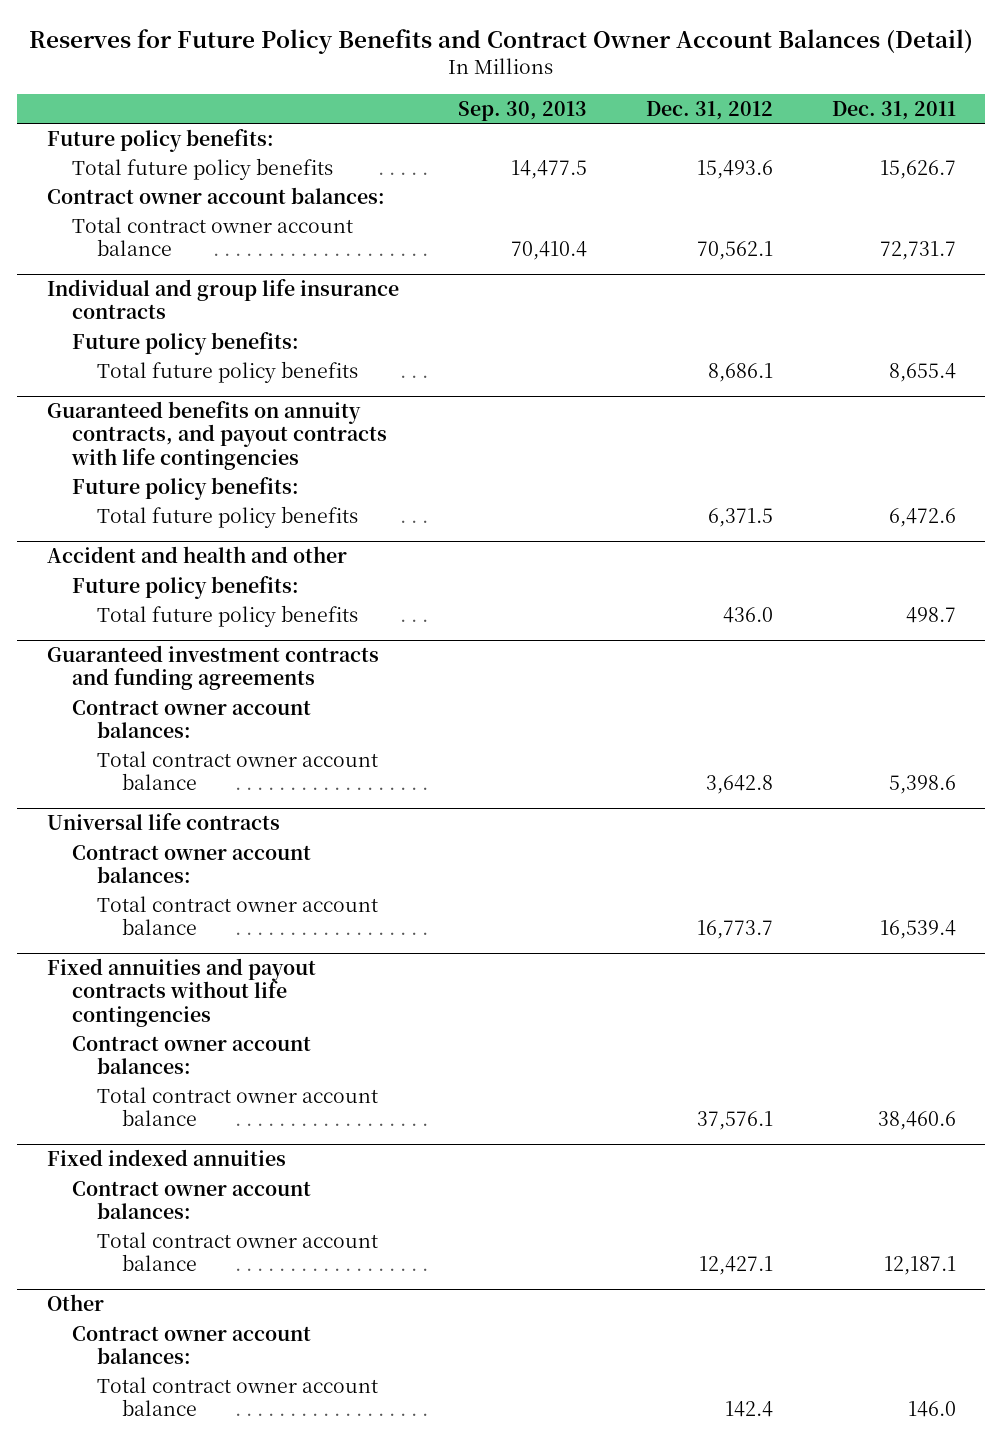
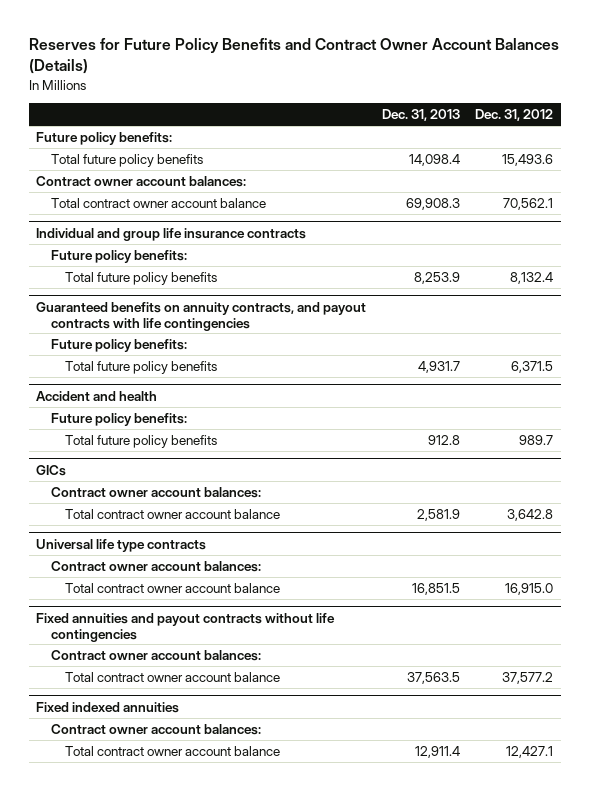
- Reserves for Future Policy Benefits and Contract Owner Account Balances (Detail)
+ Reserves for Future Policy Benefits and Contract Owner Account Balances (Details)
- | Sep. 30, 2013 | Dec. 31, 2012 | Dec. 31, 2011
+ | Dec. 31, 2013 | Dec. 31, 2012
@ Individual and group life insurance contracts
- Total future policy benefits | | 8,686.1 | 8,655.4
+ Total future policy benefits | 8,253.9 | 8,132.4
- Accident and health and other
+ Accident and health
- Total future policy benefits | | 436.0 | 498.7
- Guaranteed investment contracts and funding agreements
+ Total future policy benefits | 912.8 | 989.7
+ GICs
- Universal life contracts
+ Universal life type contracts
- Total contract owner account balance | | 16,773.7 | 16,539.4
+ Total contract owner account balance | 16,851.5 | 16,915.0
@ Fixed annuities and payout contracts without life contingencies
- Total contract owner account balance | | 37,576.1 | 38,460.6
+ Total contract owner account balance | 37,563.5 | 37,577.2
- Other
- Contract owner account balances:
- Total contract owner account balance | | 142.4 | 146.0

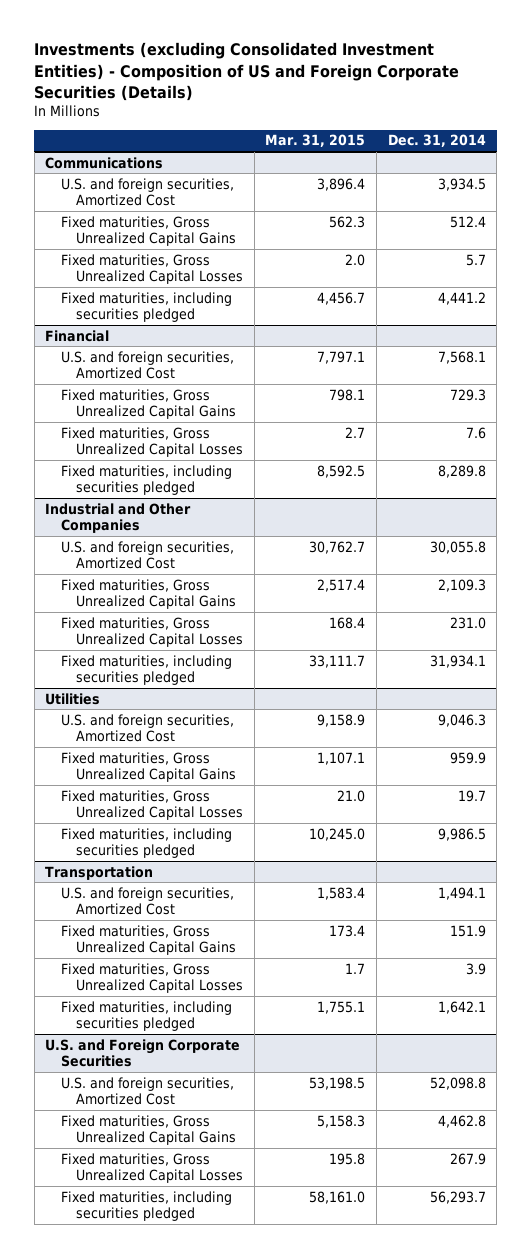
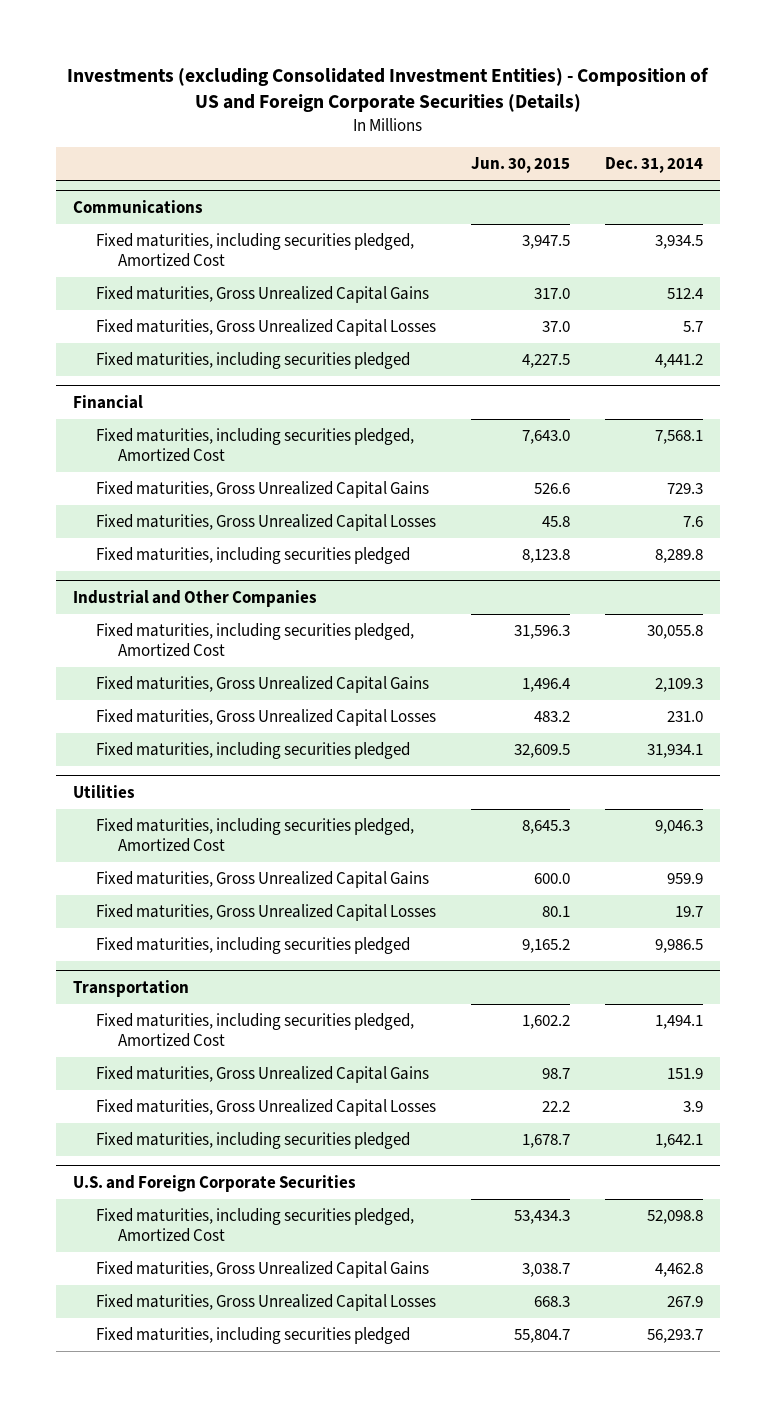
- | Mar. 31, 2015 | Dec. 31, 2014
+ | Jun. 30, 2015 | Dec. 31, 2014
@ Communications
- U.S. and foreign securities, Amortized Cost | 3,896.4 | 3,934.5
+ Fixed maturities, including securities pledged, Amortized Cost | 3,947.5 | 3,934.5
@ Financial
- U.S. and foreign securities, Amortized Cost | 7,797.1 | 7,568.1
+ Fixed maturities, including securities pledged, Amortized Cost | 7,643.0 | 7,568.1
@ Industrial and Other Companies
- U.S. and foreign securities, Amortized Cost | 30,762.7 | 30,055.8
+ Fixed maturities, including securities pledged, Amortized Cost | 31,596.3 | 30,055.8
@ Utilities
- U.S. and foreign securities, Amortized Cost | 9,158.9 | 9,046.3
+ Fixed maturities, including securities pledged, Amortized Cost | 8,645.3 | 9,046.3
@ Transportation
- U.S. and foreign securities, Amortized Cost | 1,583.4 | 1,494.1
+ Fixed maturities, including securities pledged, Amortized Cost | 1,602.2 | 1,494.1
@ U.S. and Foreign Corporate Securities
- U.S. and foreign securities, Amortized Cost | 53,198.5 | 52,098.8
+ Fixed maturities, including securities pledged, Amortized Cost | 53,434.3 | 52,098.8

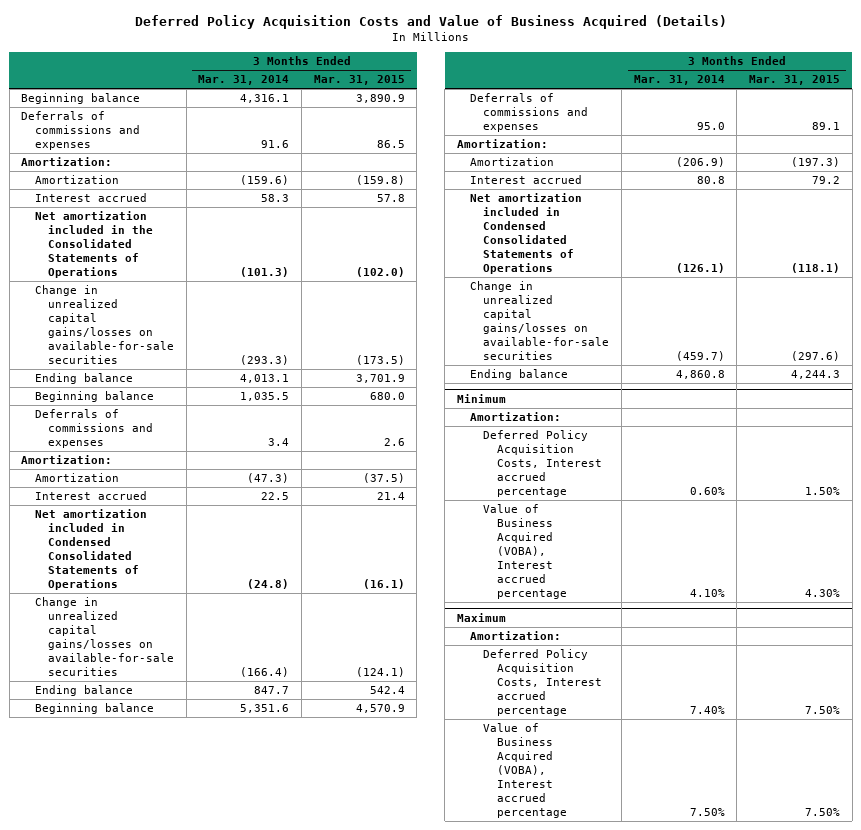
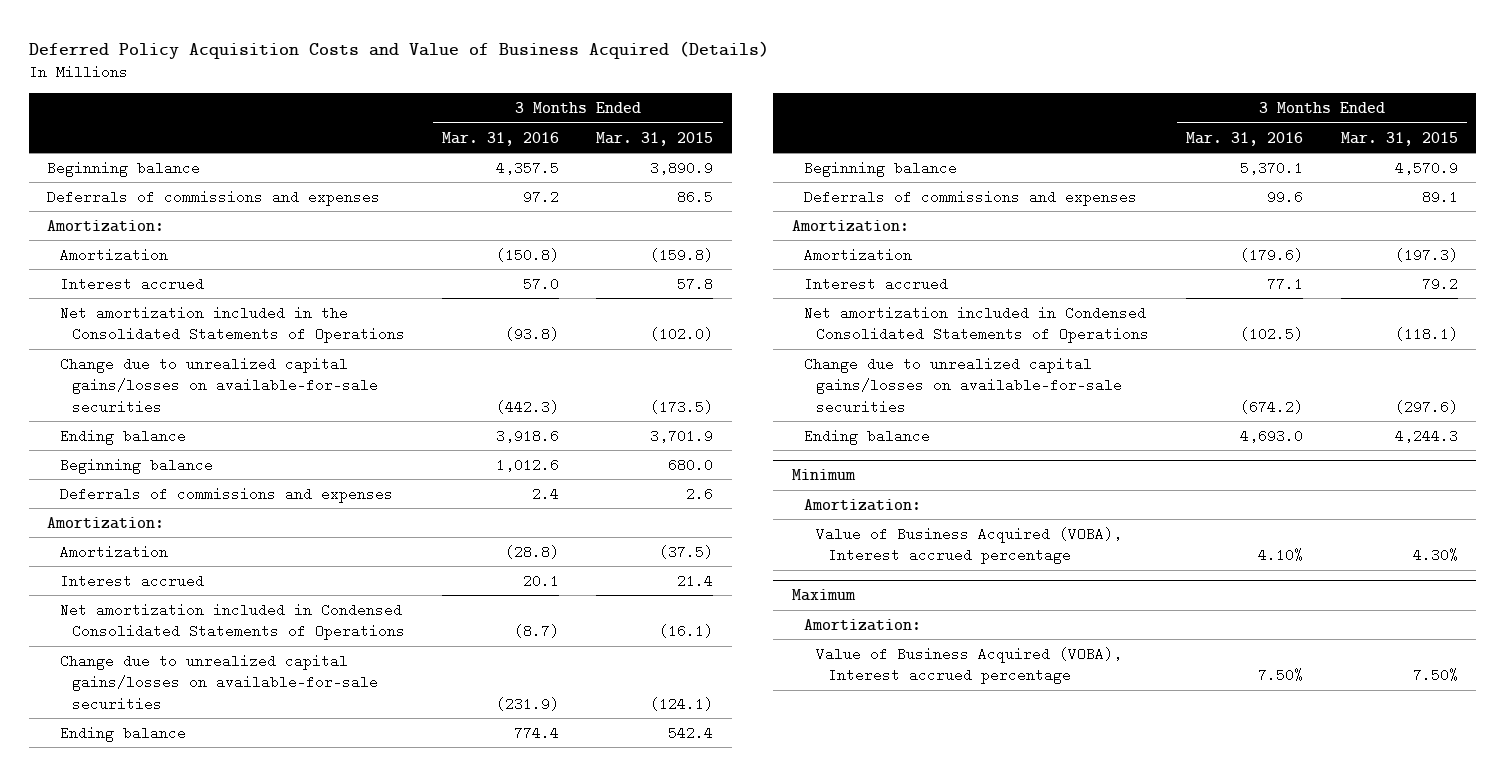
- | 3 Months Ended Mar. 31, 2014 | 3 Months Ended Mar. 31, 2015
+ | 3 Months Ended Mar. 31, 2016 | 3 Months Ended Mar. 31, 2015
- Change in unrealized capital gains/losses on available-for-sale securities | (293.3) | (173.5)
+ Change due to unrealized capital gains/losses on available-for-sale securities | (442.3) | (173.5)
- Change in unrealized capital gains/losses on available-for-sale securities | (166.4) | (124.1)
+ Change due to unrealized capital gains/losses on available-for-sale securities | (231.9) | (124.1)
- Change in unrealized capital gains/losses on available-for-sale securities | (459.7) | (297.6)
+ Change due to unrealized capital gains/losses on available-for-sale securities | (674.2) | (297.6)
@ Minimum
- Deferred Policy Acquisition Costs, Interest accrued percentage | 0.60% | 1.50%
@ Maximum
- Deferred Policy Acquisition Costs, Interest accrued percentage | 7.40% | 7.50%

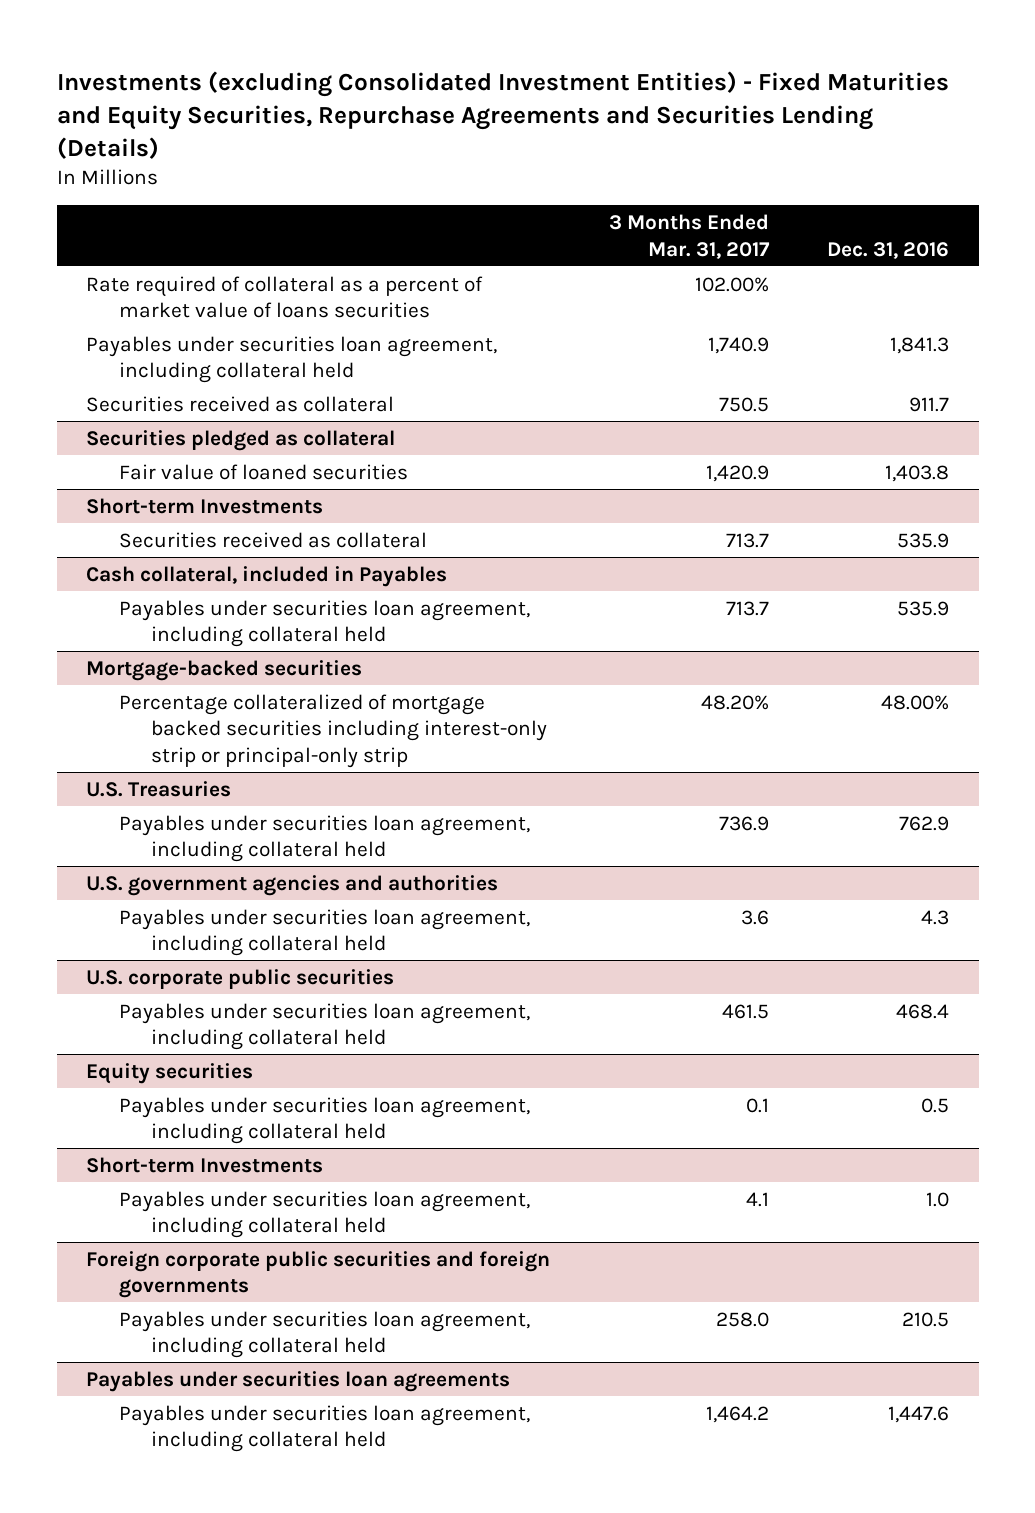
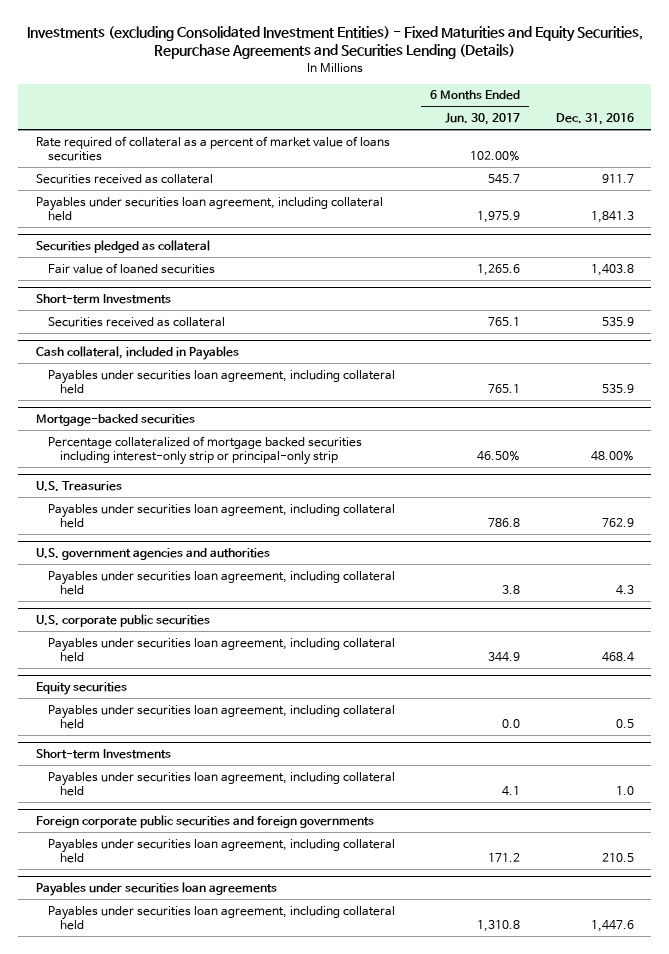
- | 3 Months Ended Mar. 31, 2017 | Dec. 31, 2016
+ | 6 Months Ended Jun. 30, 2017 | Dec. 31, 2016
moved down: Payables under securities loan agreement, including collateral held | 1,975.9 | 1,841.3

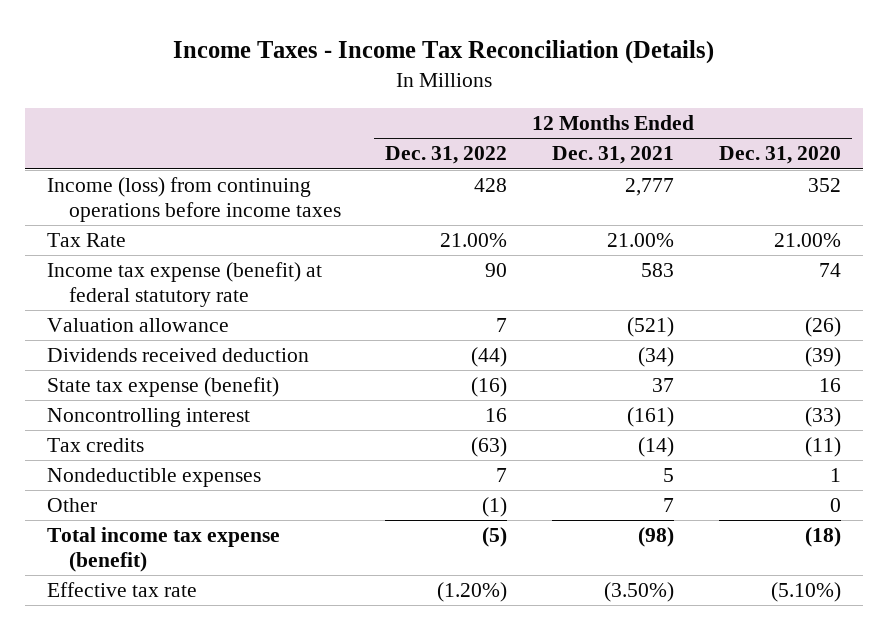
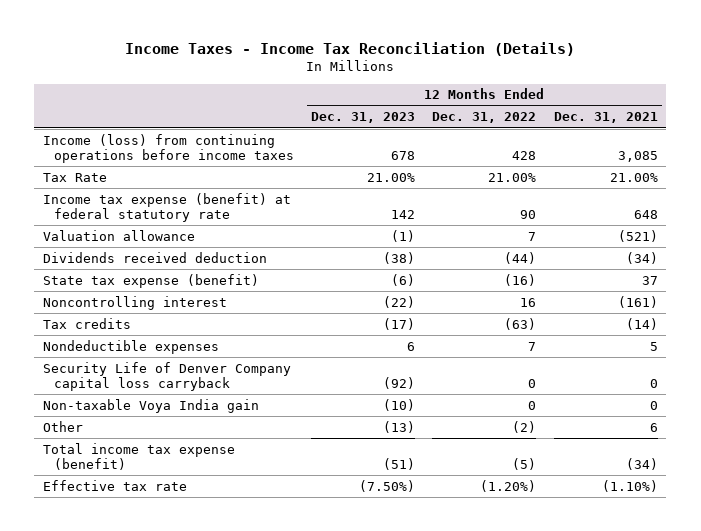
- | 12 Months Ended Dec. 31, 2022 | 12 Months Ended Dec. 31, 2021 | 12 Months Ended Dec. 31, 2020
+ | 12 Months Ended Dec. 31, 2023 | 12 Months Ended Dec. 31, 2022 | 12 Months Ended Dec. 31, 2021
- Income (loss) from continuing operations before income taxes | 428 | 2,777 | 352
+ Income (loss) from continuing operations before income taxes | 678 | 428 | 3,085
- Income tax expense (benefit) at federal statutory rate | 90 | 583 | 74
+ Income tax expense (benefit) at federal statutory rate | 142 | 90 | 648
- Other | (1) | 7 | 0
- Total income tax expense (benefit) | (5) | (98) | (18)
- Effective tax rate | (1.20%) | (3.50%) | (5.10%)
+ Security Life of Denver Company capital loss carryback | (92) | 0 | 0
+ Non-taxable Voya India gain | (10) | 0 | 0
+ Other | (13) | (2) | 6
+ Total income tax expense (benefit) | (51) | (5) | (34)
+ Effective tax rate | (7.50%) | (1.20%) | (1.10%)

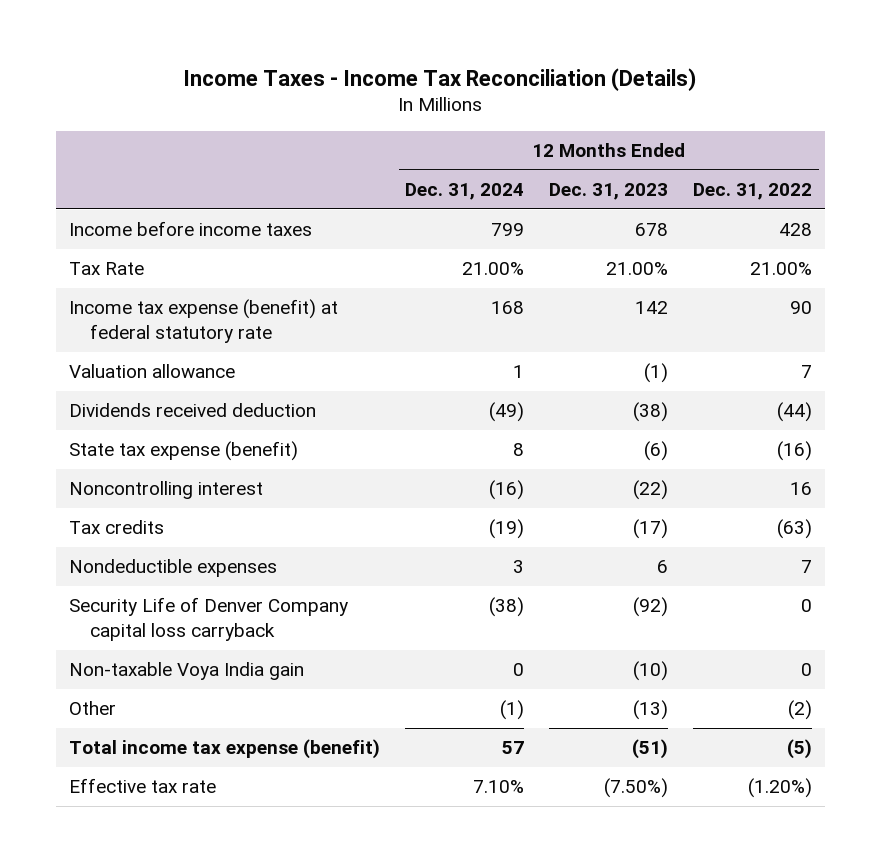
- | 12 Months Ended Dec. 31, 2023 | 12 Months Ended Dec. 31, 2022 | 12 Months Ended Dec. 31, 2021
+ | 12 Months Ended Dec. 31, 2024 | 12 Months Ended Dec. 31, 2023 | 12 Months Ended Dec. 31, 2022
- Income (loss) from continuing operations before income taxes | 678 | 428 | 3,085
+ Income before income taxes | 799 | 678 | 428

